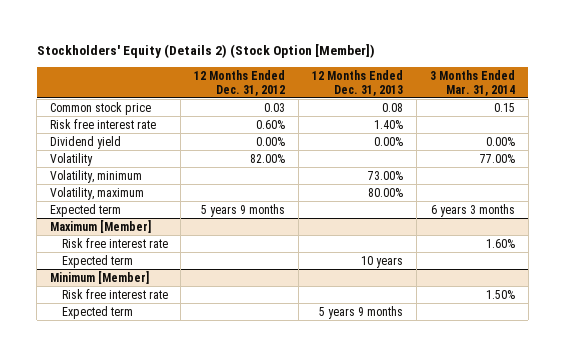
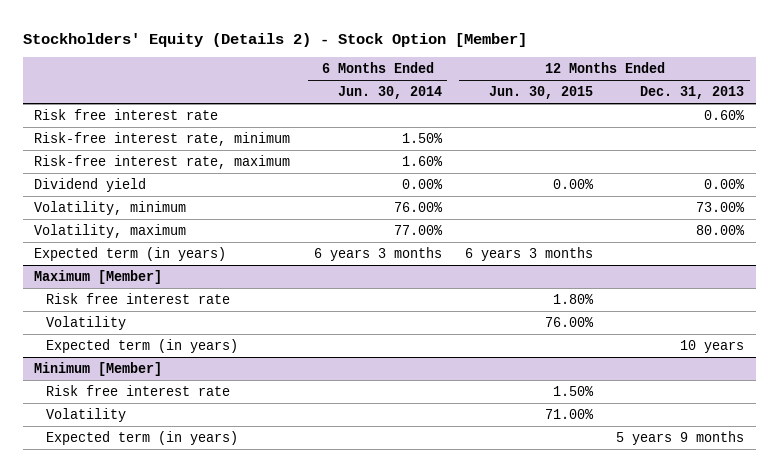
- Stockholders' Equity (Details 2) (Stock Option [Member])
+ Stockholders' Equity (Details 2) - Stock Option [Member]
- | 12 Months Ended Dec. 31, 2012 | 12 Months Ended Dec. 31, 2013 | 3 Months Ended Mar. 31, 2014
+ | 6 Months Ended Jun. 30, 2014 | 12 Months Ended Jun. 30, 2015 | 12 Months Ended Dec. 31, 2013
- Common stock price | 0.03 | 0.08 | 0.15
- Risk free interest rate | 0.60% | 1.40% |
+ Risk free interest rate | | | 0.60%
+ Risk-free interest rate, minimum | 1.50% | |
+ Risk-free interest rate, maximum | 1.60% | |
- Volatility | 82.00% | | 77.00%
- Expected term | 5 years 9 months | | 6 years 3 months
+ Expected term (in years) | 6 years 3 months | 6 years 3 months |
@ Maximum [Member]
- Expected term | | 10 years |
+ Volatility | | 76.00% |
+ Expected term (in years) | | | 10 years
@ Minimum [Member]
- Expected term | | 5 years 9 months |
+ Volatility | | 71.00% |
+ Expected term (in years) | | | 5 years 9 months

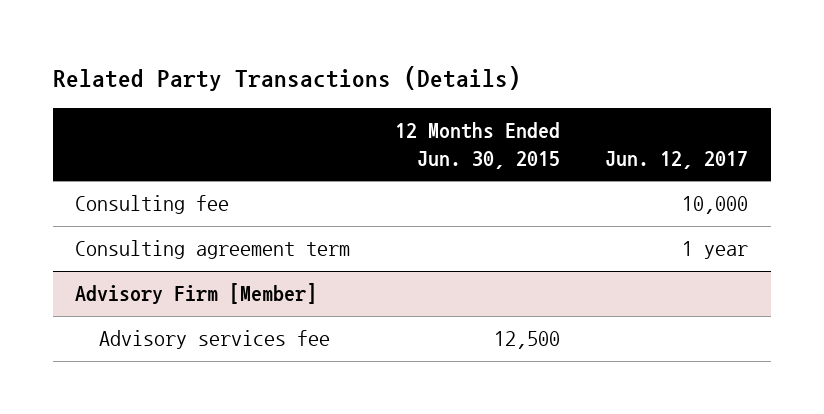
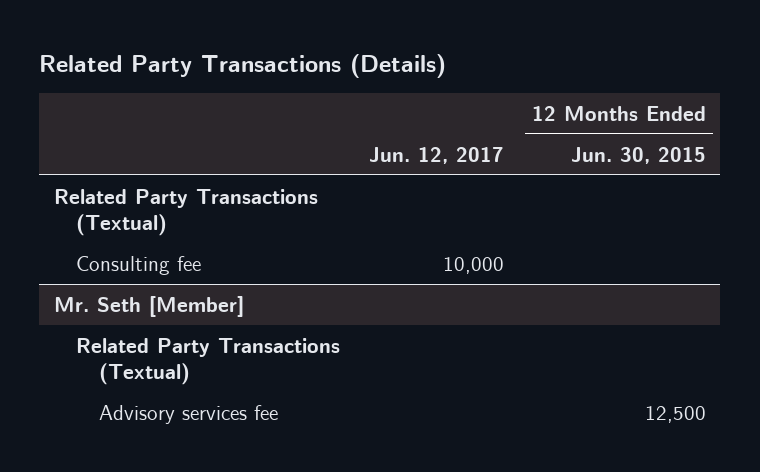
- | 12 Months Ended Jun. 30, 2015 | Jun. 12, 2017
+ | Jun. 12, 2017 | 12 Months Ended Jun. 30, 2015
+ Related Party Transactions (Textual)
- Consulting agreement term | | 1 year
- Advisory Firm [Member]
+ Mr. Seth [Member]
+ Related Party Transactions (Textual)

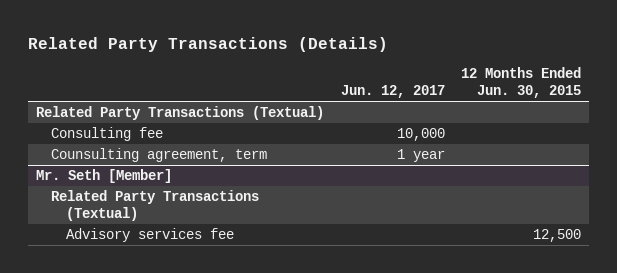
+ Counsulting agreement, term | 1 year |

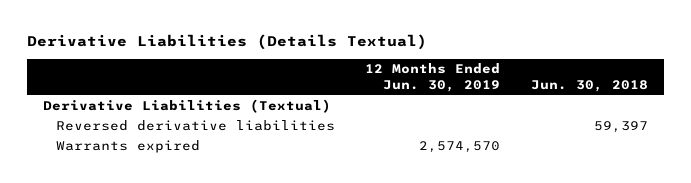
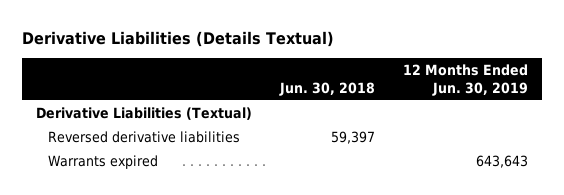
- | 12 Months Ended Jun. 30, 2019 | Jun. 30, 2018
+ | Jun. 30, 2018 | 12 Months Ended Jun. 30, 2019
- Warrants expired | 2,574,570 |
+ Warrants expired | | 643,643

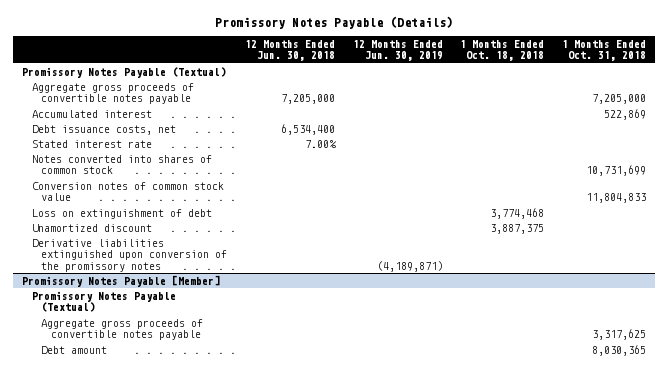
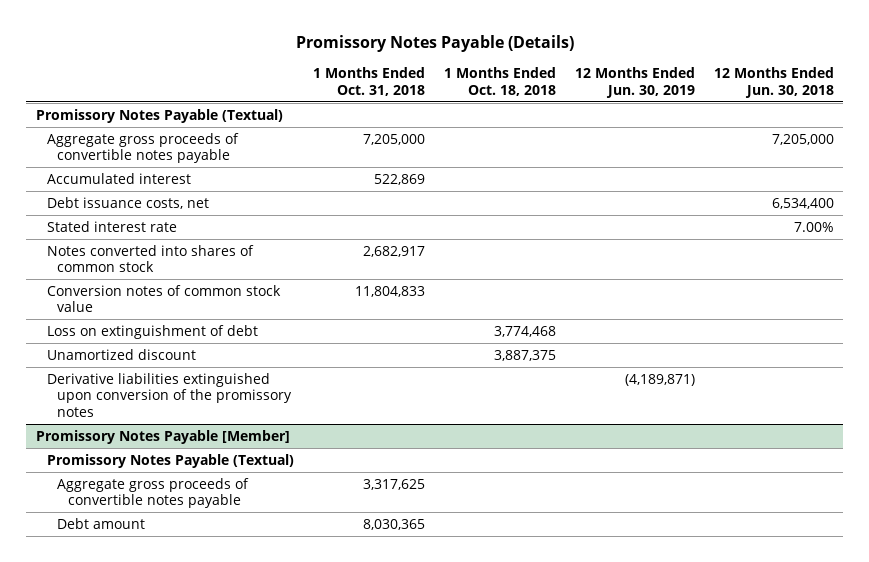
- | 12 Months Ended Jun. 30, 2018 | 12 Months Ended Jun. 30, 2019 | 1 Months Ended Oct. 18, 2018 | 1 Months Ended Oct. 31, 2018
+ | 1 Months Ended Oct. 31, 2018 | 1 Months Ended Oct. 18, 2018 | 12 Months Ended Jun. 30, 2019 | 12 Months Ended Jun. 30, 2018
- Notes converted into shares of common stock | | | | 10,731,699
+ Notes converted into shares of common stock | 2,682,917 | | |

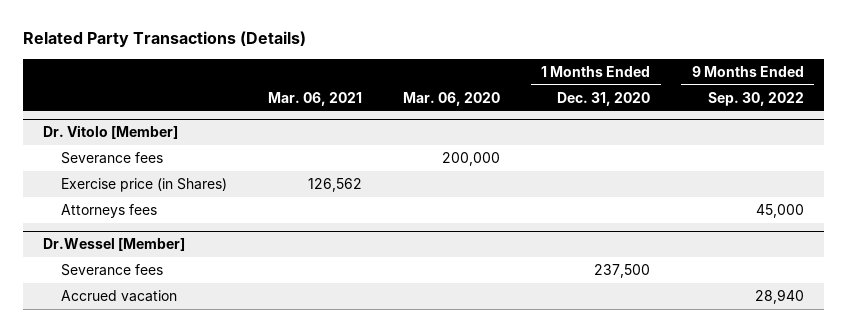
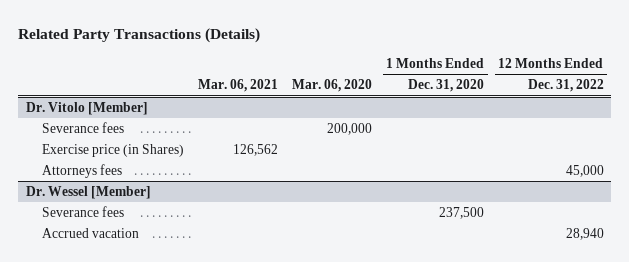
- | Mar. 06, 2021 | Mar. 06, 2020 | 1 Months Ended Dec. 31, 2020 | 9 Months Ended Sep. 30, 2022
+ | Mar. 06, 2021 | Mar. 06, 2020 | 1 Months Ended Dec. 31, 2020 | 12 Months Ended Dec. 31, 2022
- Dr.Wessel [Member]
+ Dr. Wessel [Member]

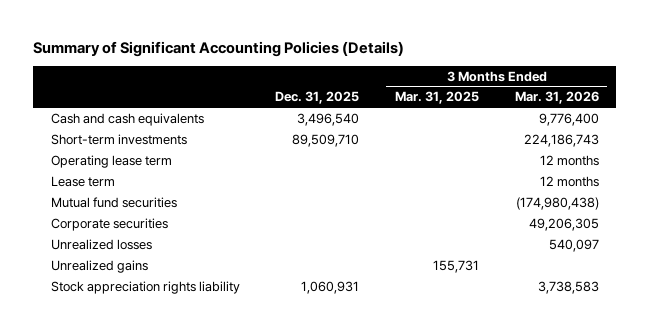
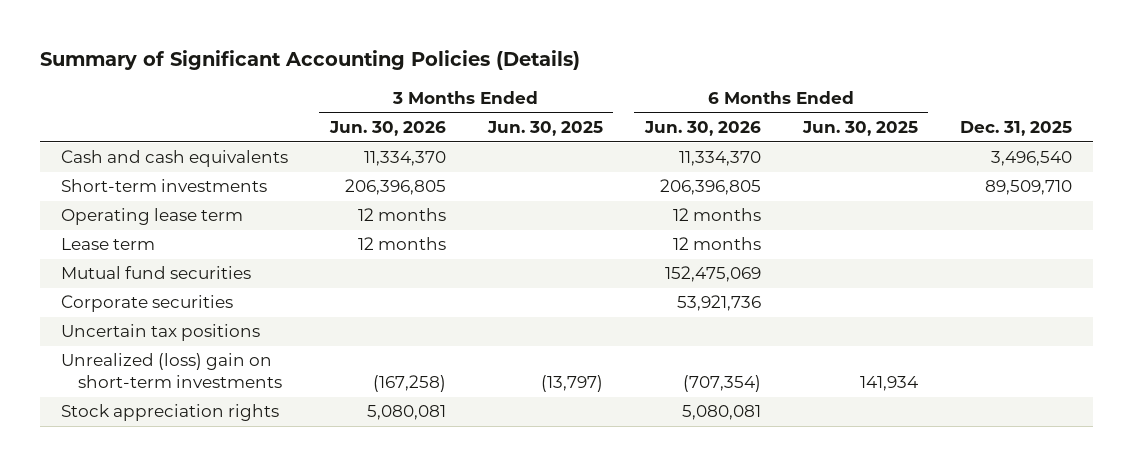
- | Dec. 31, 2025 | 3 Months Ended Mar. 31, 2025 | 3 Months Ended Mar. 31, 2026
+ | 3 Months Ended Jun. 30, 2026 | 3 Months Ended Jun. 30, 2025 | 6 Months Ended Jun. 30, 2026 | 6 Months Ended Jun. 30, 2025 | Dec. 31, 2025
- Unrealized losses | | | 540,097
- Unrealized gains | | 155,731 |
- Stock appreciation rights liability | 1,060,931 | | 3,738,583
+ Uncertain tax positions
+ Unrealized (loss) gain on short-term investments | (167,258) | (13,797) | (707,354) | 141,934 |
+ Stock appreciation rights | 5,080,081 | | 5,080,081 | |

